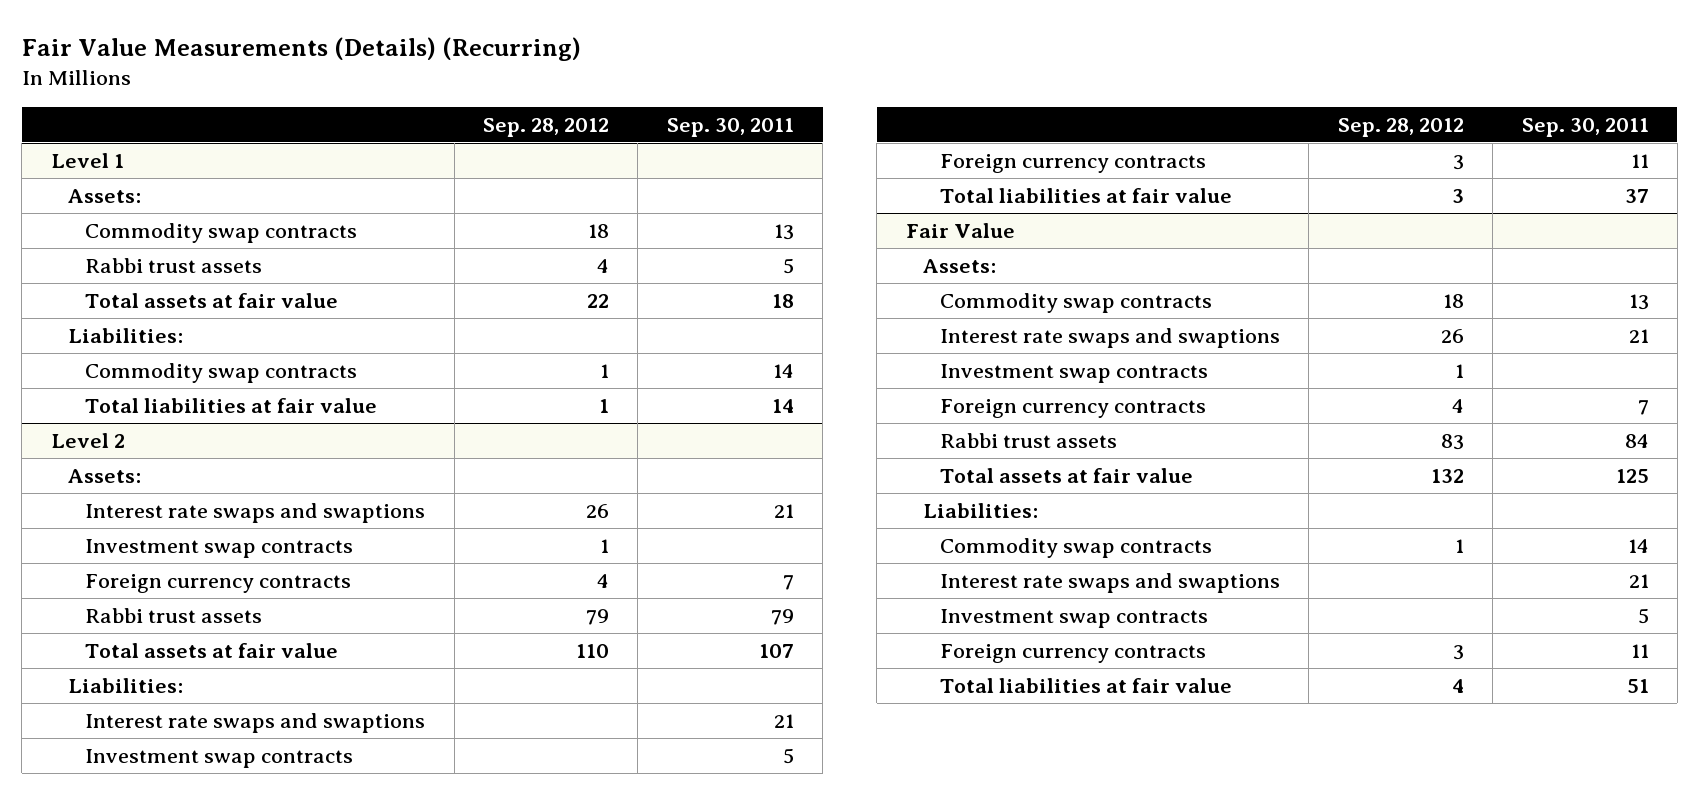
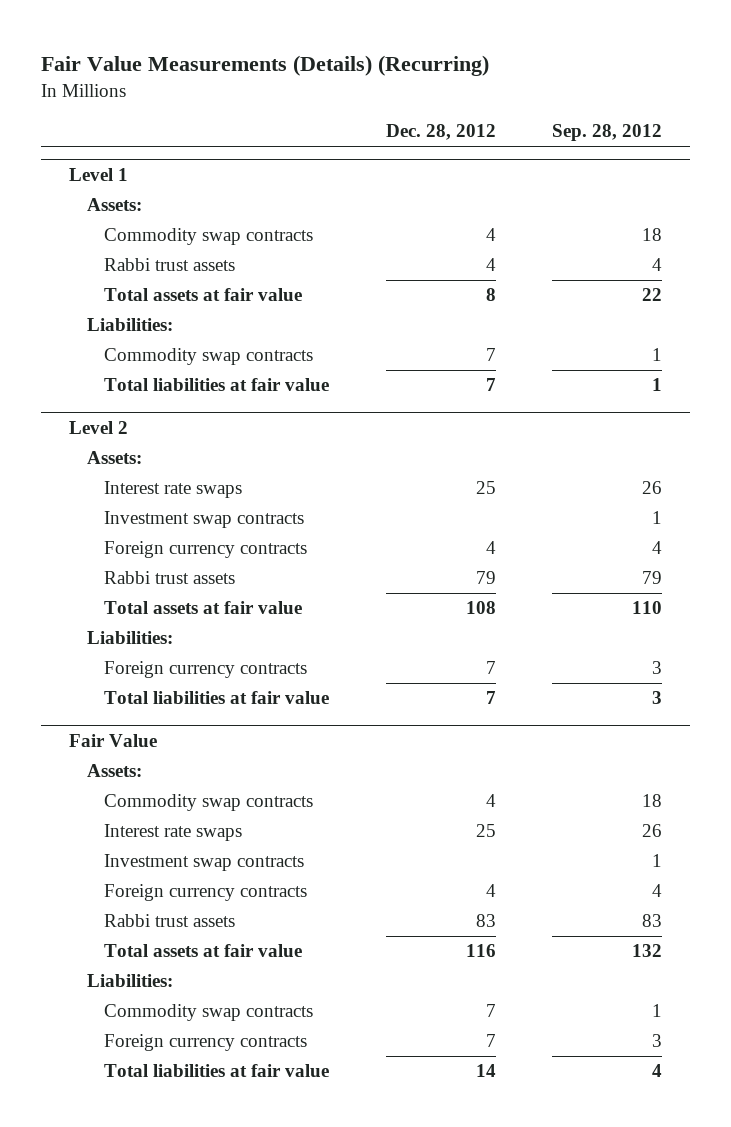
- | Sep. 28, 2012 | Sep. 30, 2011
+ | Dec. 28, 2012 | Sep. 28, 2012
@ Level 2
- Interest rate swaps and swaptions | 26 | 21
+ Interest rate swaps | 25 | 26
- Interest rate swaps and swaptions | | 21
- Investment swap contracts | | 5
@ Fair Value
- Interest rate swaps and swaptions | 26 | 21
+ Interest rate swaps | 25 | 26
- Interest rate swaps and swaptions | | 21
- Investment swap contracts | | 5

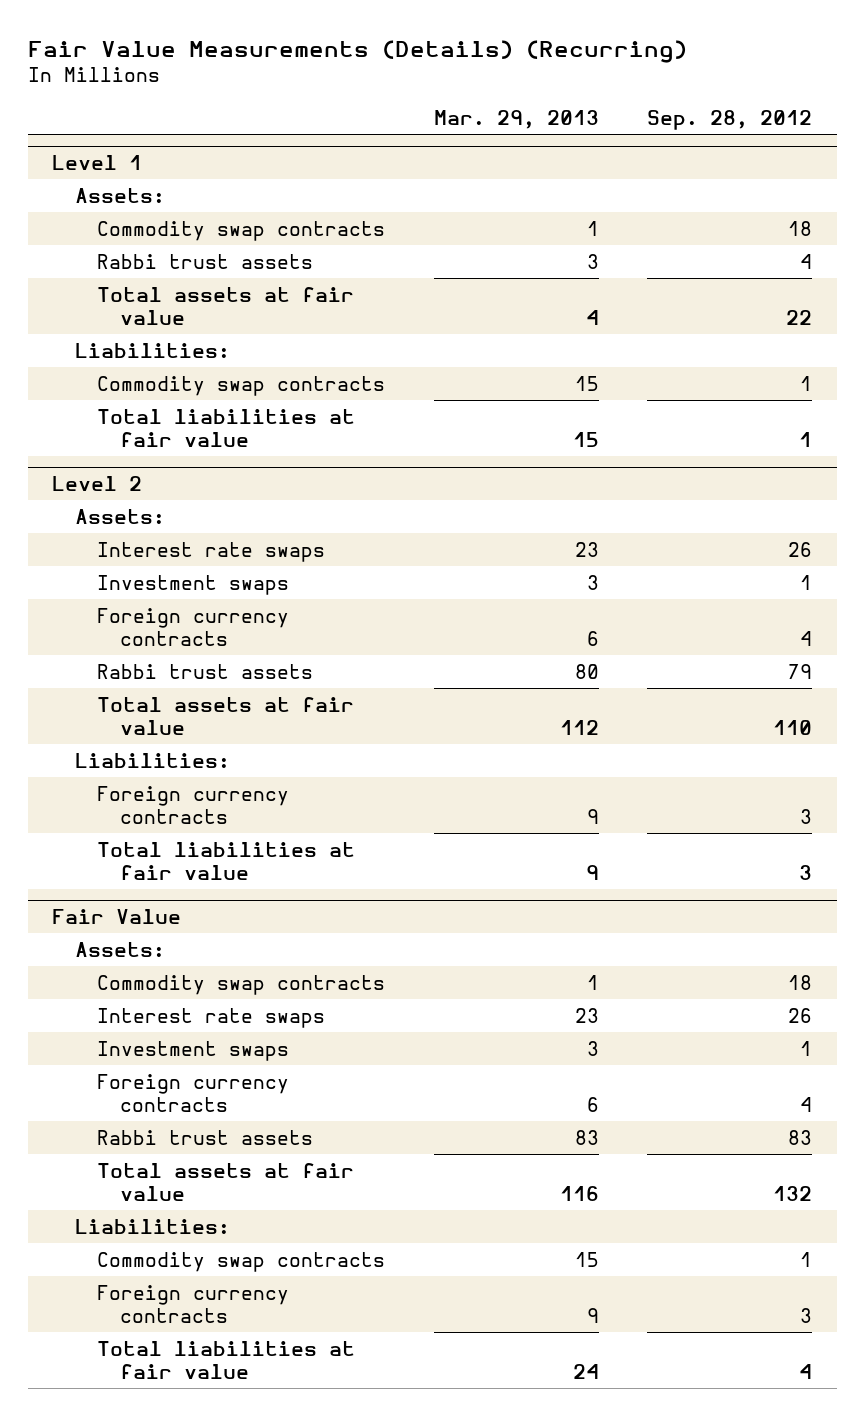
- | Dec. 28, 2012 | Sep. 28, 2012
+ | Mar. 29, 2013 | Sep. 28, 2012
@ Level 2
- Investment swap contracts | | 1
+ Investment swaps | 3 | 1
@ Fair Value
- Investment swap contracts | | 1
+ Investment swaps | 3 | 1

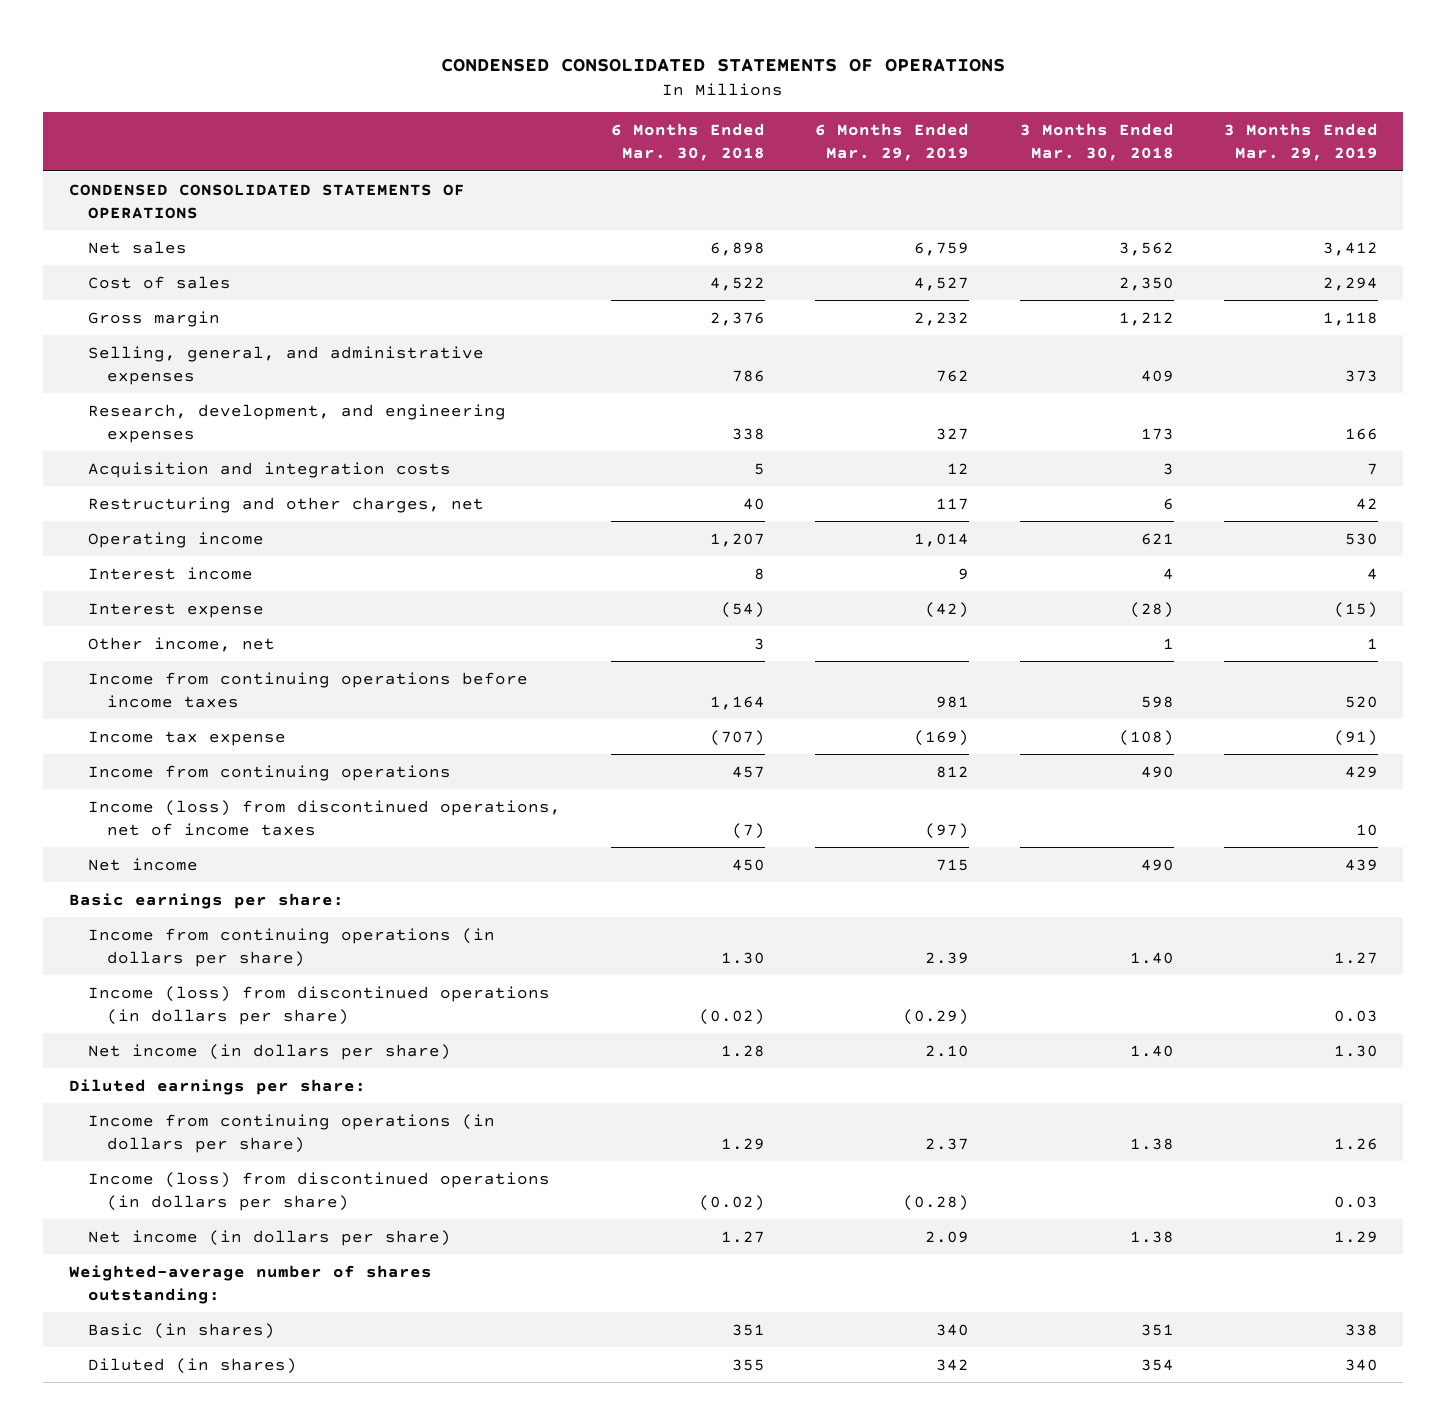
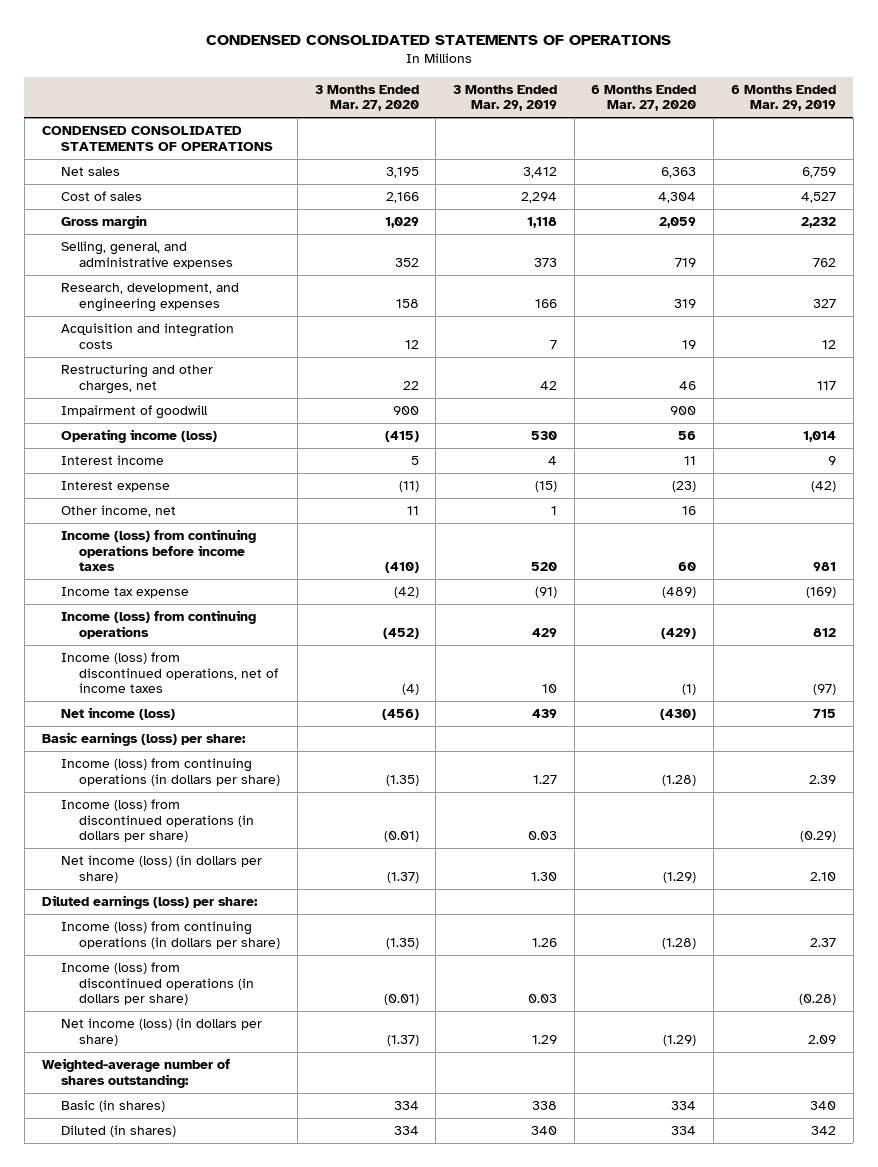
- | 6 Months Ended Mar. 30, 2018 | 6 Months Ended Mar. 29, 2019 | 3 Months Ended Mar. 30, 2018 | 3 Months Ended Mar. 29, 2019
+ | 3 Months Ended Mar. 27, 2020 | 3 Months Ended Mar. 29, 2019 | 6 Months Ended Mar. 27, 2020 | 6 Months Ended Mar. 29, 2019
- Operating income | 1,207 | 1,014 | 621 | 530
+ Impairment of goodwill | 900 | | 900 |
+ Operating income (loss) | (415) | 530 | 56 | 1,014
- Income from continuing operations before income taxes | 1,164 | 981 | 598 | 520
+ Income (loss) from continuing operations before income taxes | (410) | 520 | 60 | 981
- Income from continuing operations | 457 | 812 | 490 | 429
+ Income (loss) from continuing operations | (452) | 429 | (429) | 812
- Net income | 450 | 715 | 490 | 439
- Basic earnings per share:
- Income from continuing operations (in dollars per share) | 1.30 | 2.39 | 1.40 | 1.27
+ Net income (loss) | (456) | 439 | (430) | 715
+ Basic earnings (loss) per share:
+ Income (loss) from continuing operations (in dollars per share) | (1.35) | 1.27 | (1.28) | 2.39
- Net income (in dollars per share) | 1.28 | 2.10 | 1.40 | 1.30
- Diluted earnings per share:
- Income from continuing operations (in dollars per share) | 1.29 | 2.37 | 1.38 | 1.26
+ Net income (loss) (in dollars per share) | (1.37) | 1.30 | (1.29) | 2.10
+ Diluted earnings (loss) per share:
+ Income (loss) from continuing operations (in dollars per share) | (1.35) | 1.26 | (1.28) | 2.37
- Net income (in dollars per share) | 1.27 | 2.09 | 1.38 | 1.29
+ Net income (loss) (in dollars per share) | (1.37) | 1.29 | (1.29) | 2.09

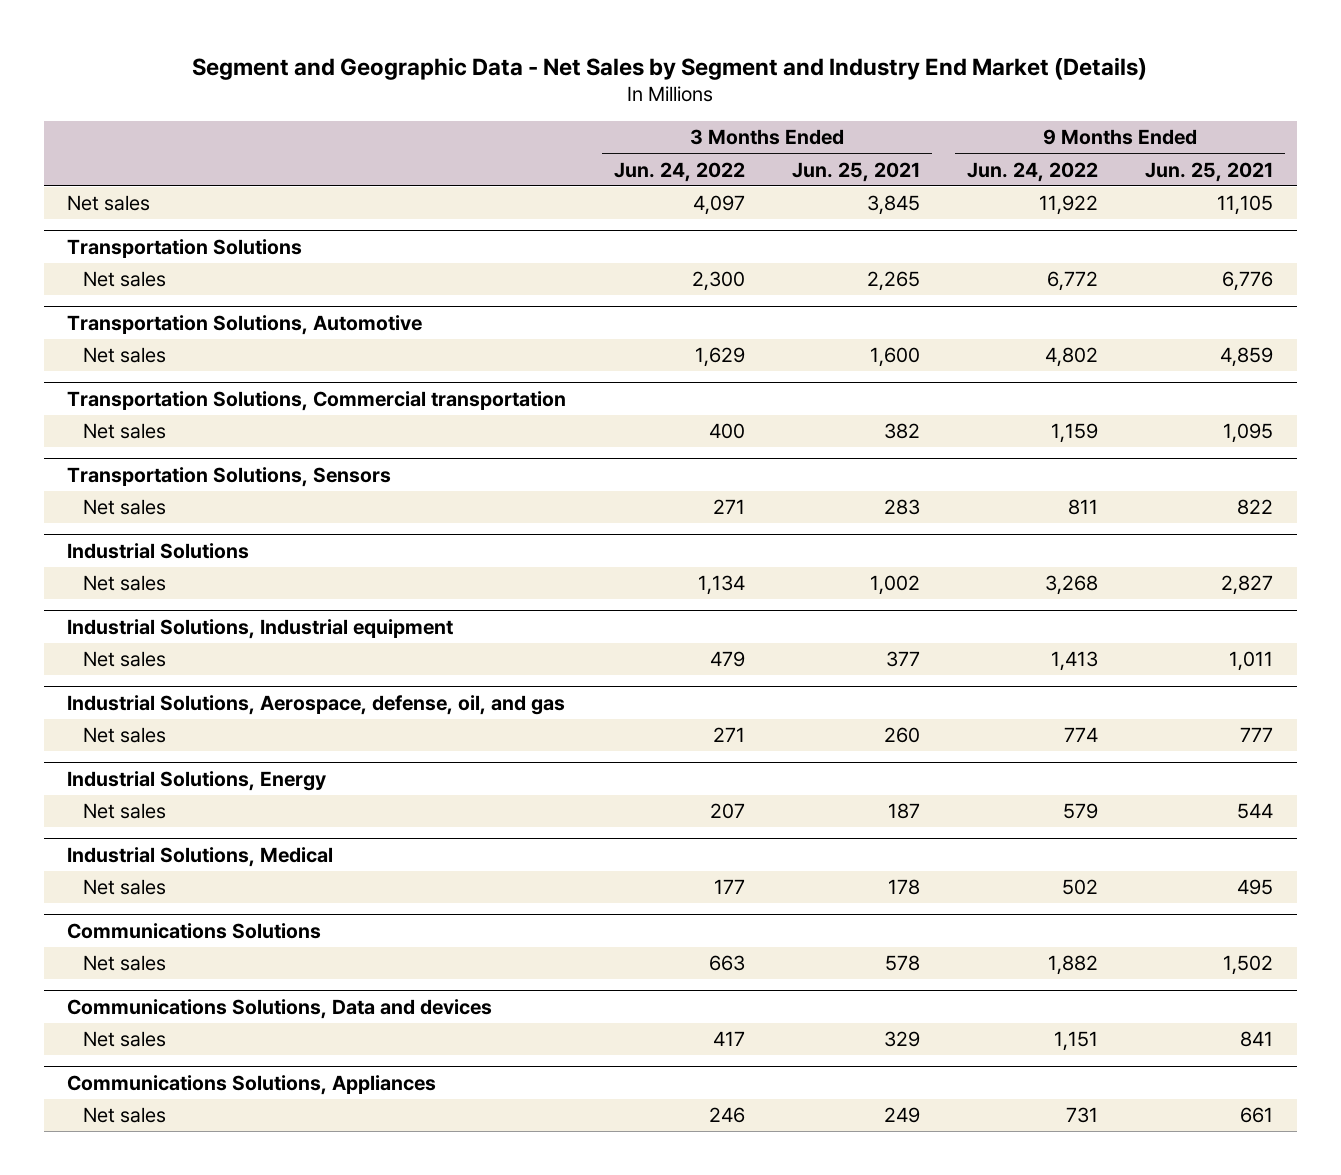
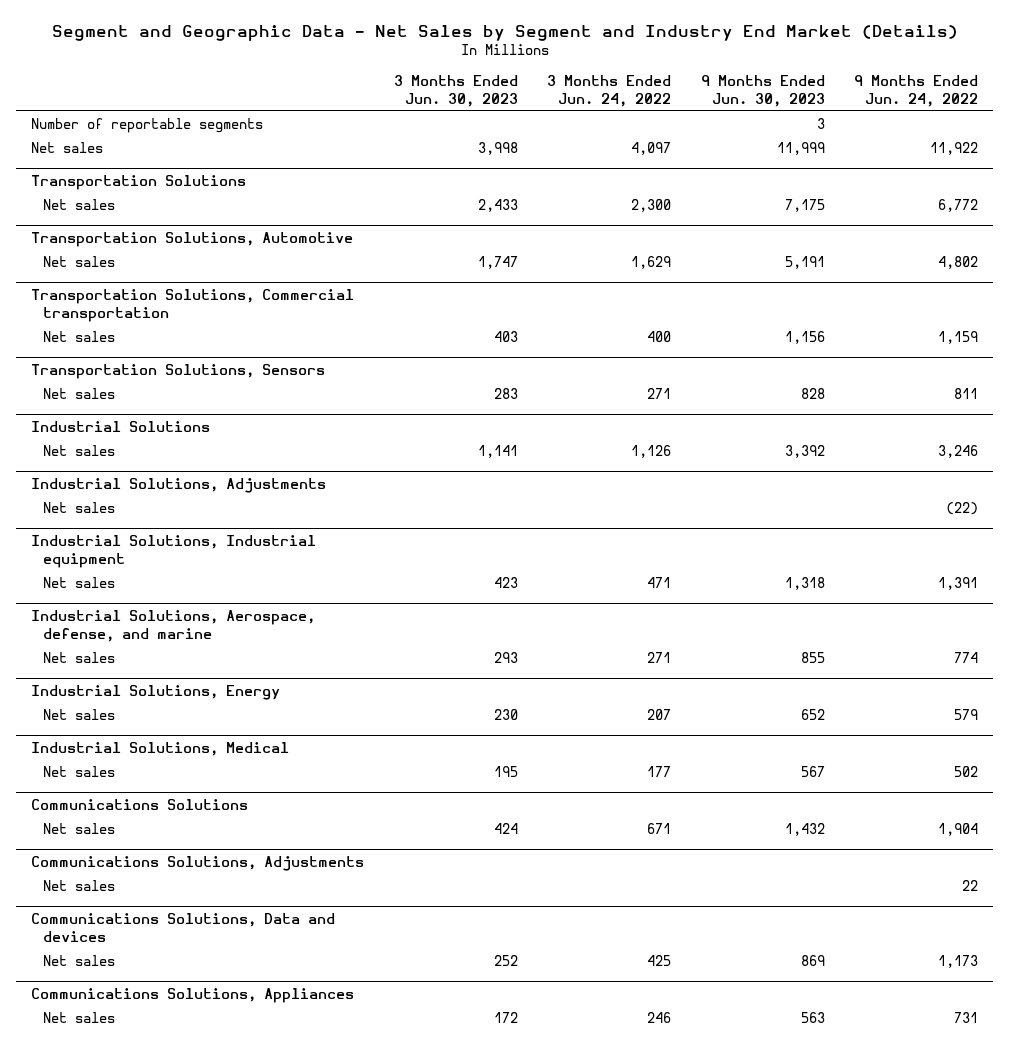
- | 3 Months Ended Jun. 24, 2022 | 3 Months Ended Jun. 25, 2021 | 9 Months Ended Jun. 24, 2022 | 9 Months Ended Jun. 25, 2021
+ | 3 Months Ended Jun. 30, 2023 | 3 Months Ended Jun. 24, 2022 | 9 Months Ended Jun. 30, 2023 | 9 Months Ended Jun. 24, 2022
+ Number of reportable segments | | | 3 |
@ Industrial Solutions
- Net sales | 1,134 | 1,002 | 3,268 | 2,827
+ Net sales | 1,141 | 1,126 | 3,392 | 3,246
+ Industrial Solutions, Adjustments
+ Net sales | | | | (22)
@ Industrial Solutions, Industrial equipment
- Net sales | 479 | 377 | 1,413 | 1,011
- Industrial Solutions, Aerospace, defense, oil, and gas
@ Industrial Solutions, Industrial equipment
+ Net sales | 423 | 471 | 1,318 | 1,391
+ Industrial Solutions, Aerospace, defense, and marine
@ Communications Solutions
- Net sales | 663 | 578 | 1,882 | 1,502
+ Net sales | 424 | 671 | 1,432 | 1,904
+ Communications Solutions, Adjustments
+ Net sales | | | | 22
@ Communications Solutions, Data and devices
- Net sales | 417 | 329 | 1,151 | 841
+ Net sales | 252 | 425 | 869 | 1,173

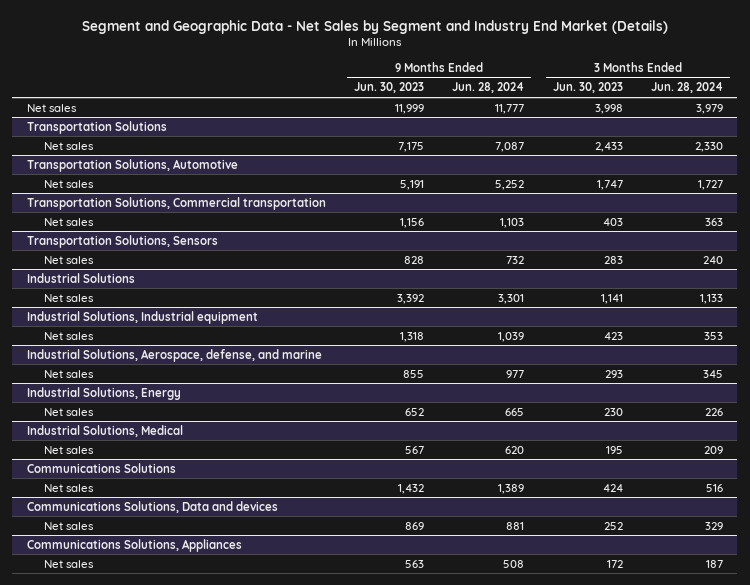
- | 3 Months Ended Jun. 30, 2023 | 3 Months Ended Jun. 24, 2022 | 9 Months Ended Jun. 30, 2023 | 9 Months Ended Jun. 24, 2022
+ | 9 Months Ended Jun. 30, 2023 | 9 Months Ended Jun. 28, 2024 | 3 Months Ended Jun. 30, 2023 | 3 Months Ended Jun. 28, 2024
- Number of reportable segments | | | 3 |
- Industrial Solutions, Adjustments
- Net sales | | | | (22)
- Communications Solutions, Adjustments
- Net sales | | | | 22

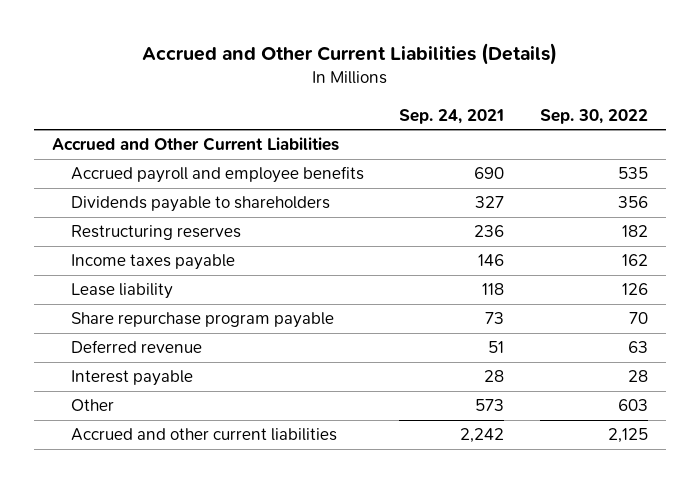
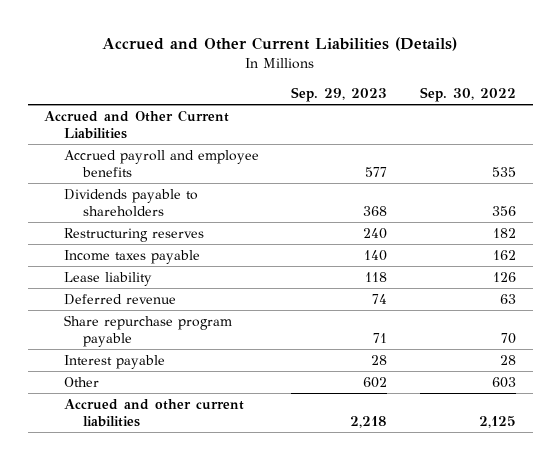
- | Sep. 24, 2021 | Sep. 30, 2022
+ | Sep. 29, 2023 | Sep. 30, 2022
moved down: Share repurchase program payable | 71 | 70

